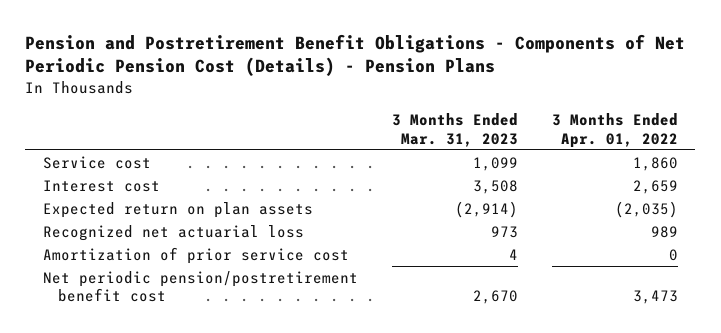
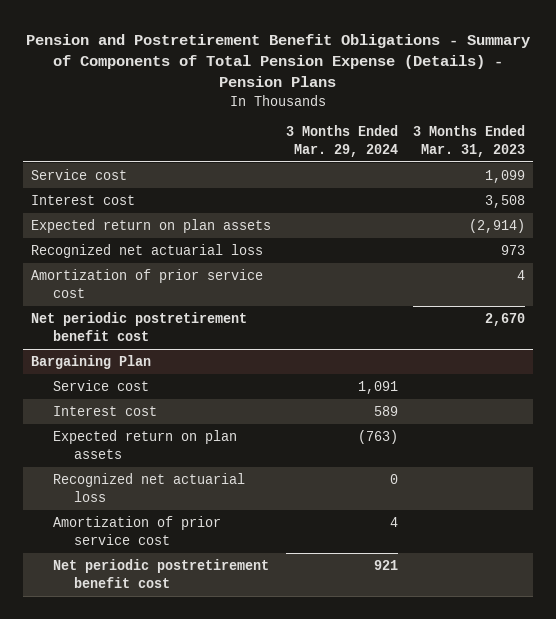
- Pension and Postretirement Benefit Obligations - Components of Net Periodic Pension Cost (Details) - Pension Plans
+ Pension and Postretirement Benefit Obligations - Summary of Components of Total Pension Expense (Details) - Pension Plans
- | 3 Months Ended Mar. 31, 2023 | 3 Months Ended Apr. 01, 2022
+ | 3 Months Ended Mar. 29, 2024 | 3 Months Ended Mar. 31, 2023
- Net periodic pension/postretirement benefit cost | 2,670 | 3,473
+ Net periodic postretirement benefit cost | | 2,670
+ Bargaining Plan
+ Service cost | 1,091 |
+ Interest cost | 589 |
+ Expected return on plan assets | (763) |
+ Recognized net actuarial loss | 0 |
+ Amortization of prior service cost | 4 |
+ Net periodic postretirement benefit cost | 921 |

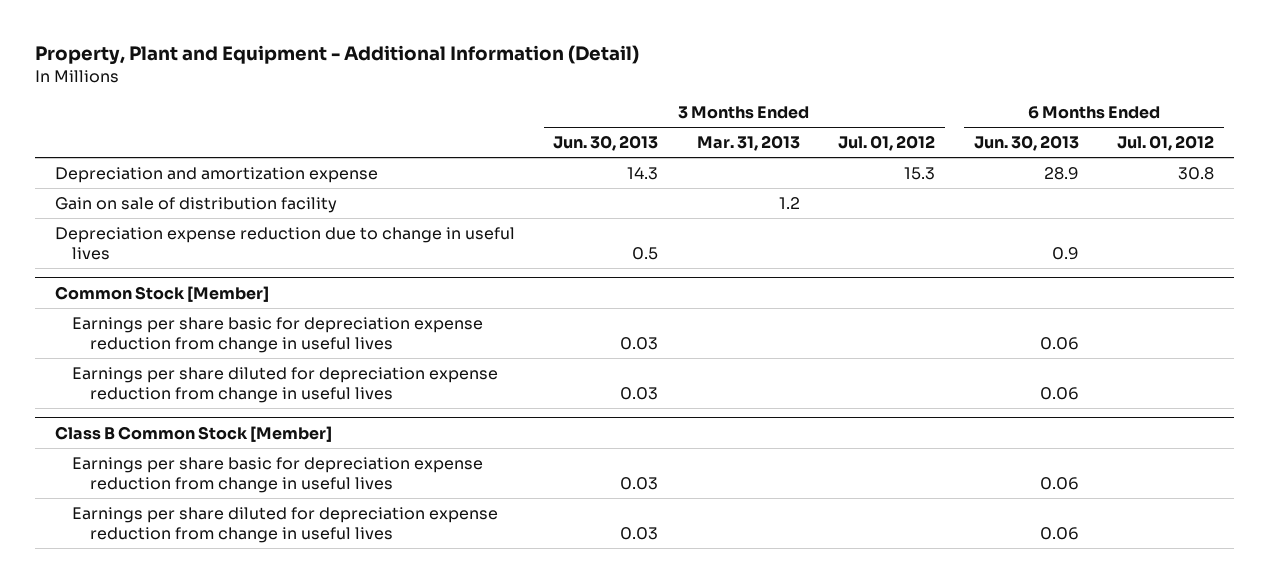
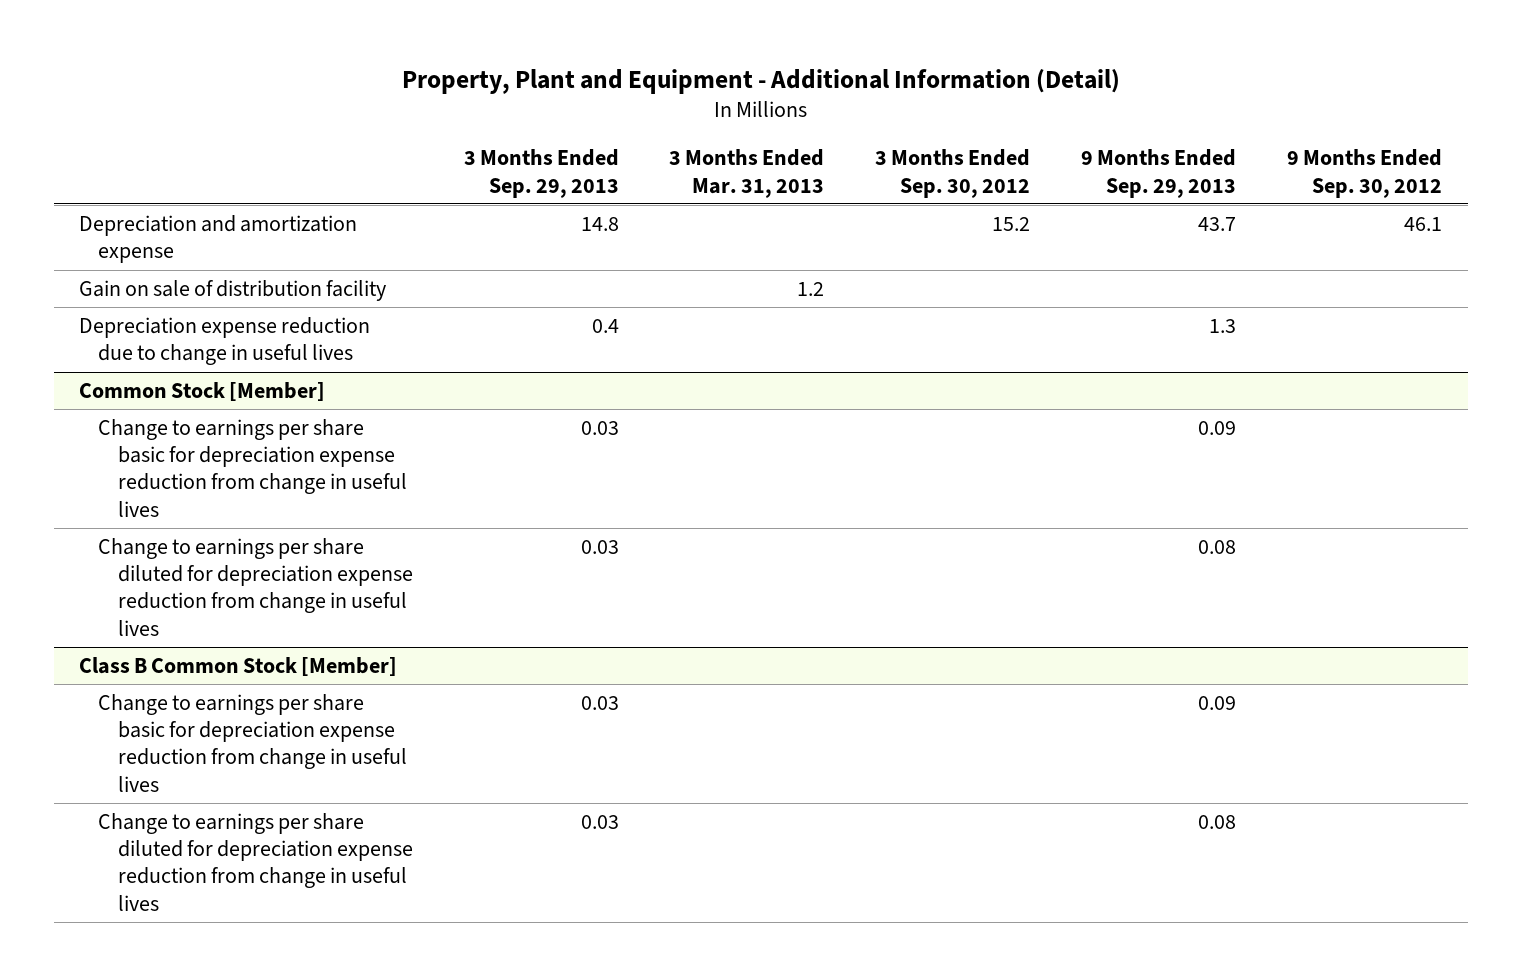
- | 3 Months Ended Jun. 30, 2013 | 3 Months Ended Mar. 31, 2013 | 3 Months Ended Jul. 01, 2012 | 6 Months Ended Jun. 30, 2013 | 6 Months Ended Jul. 01, 2012
+ | 3 Months Ended Sep. 29, 2013 | 3 Months Ended Mar. 31, 2013 | 3 Months Ended Sep. 30, 2012 | 9 Months Ended Sep. 29, 2013 | 9 Months Ended Sep. 30, 2012
@ Common Stock [Member]
- Earnings per share basic for depreciation expense reduction from change in useful lives | 0.03 | | | 0.06 |
- Earnings per share diluted for depreciation expense reduction from change in useful lives | 0.03 | | | 0.06 |
+ Change to earnings per share basic for depreciation expense reduction from change in useful lives | 0.03 | | | 0.09 |
+ Change to earnings per share diluted for depreciation expense reduction from change in useful lives | 0.03 | | | 0.08 |
@ Class B Common Stock [Member]
- Earnings per share basic for depreciation expense reduction from change in useful lives | 0.03 | | | 0.06 |
- Earnings per share diluted for depreciation expense reduction from change in useful lives | 0.03 | | | 0.06 |
+ Change to earnings per share basic for depreciation expense reduction from change in useful lives | 0.03 | | | 0.09 |
+ Change to earnings per share diluted for depreciation expense reduction from change in useful lives | 0.03 | | | 0.08 |

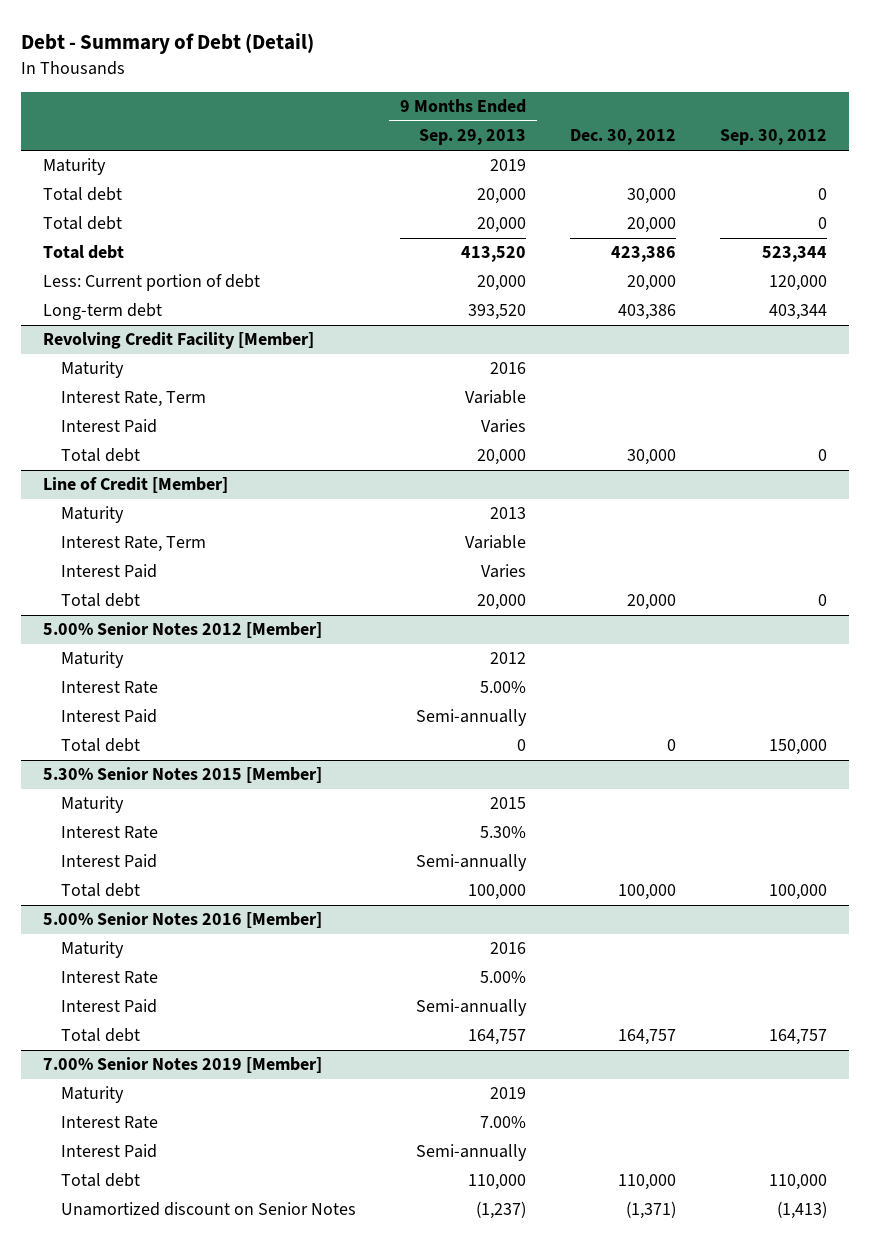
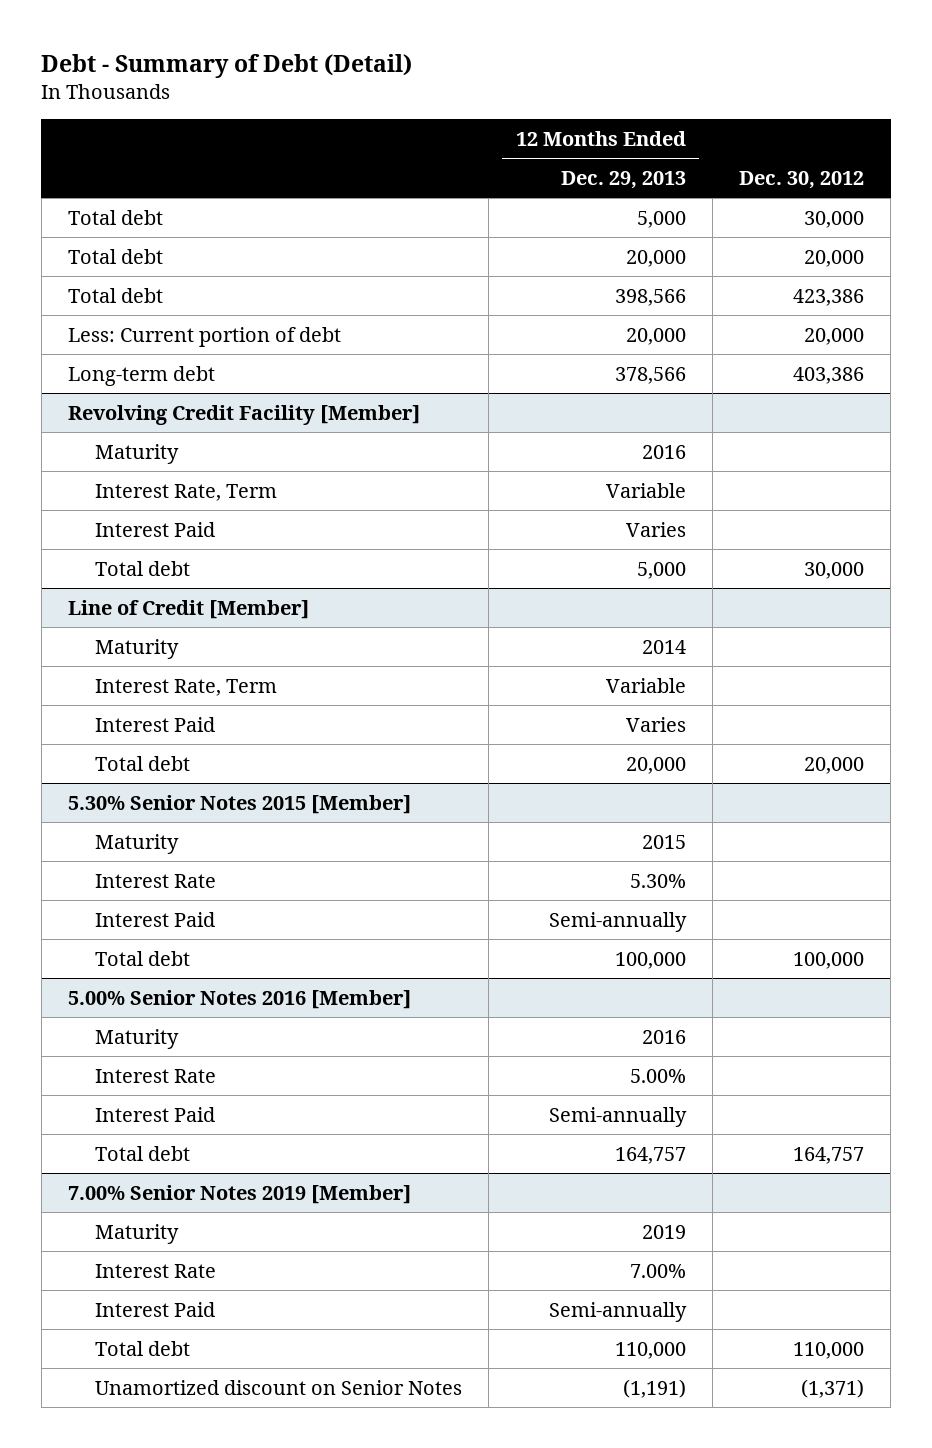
- | 9 Months Ended Sep. 29, 2013 | Dec. 30, 2012 | Sep. 30, 2012
+ | 12 Months Ended Dec. 29, 2013 | Dec. 30, 2012
- Maturity | 2019 | |
- 5.00% Senior Notes 2012 [Member]
- Maturity | 2012 | |
- Interest Rate | 5.00% | |
- Interest Paid | Semi-annually | |
- Total debt | 0 | 0 | 150,000

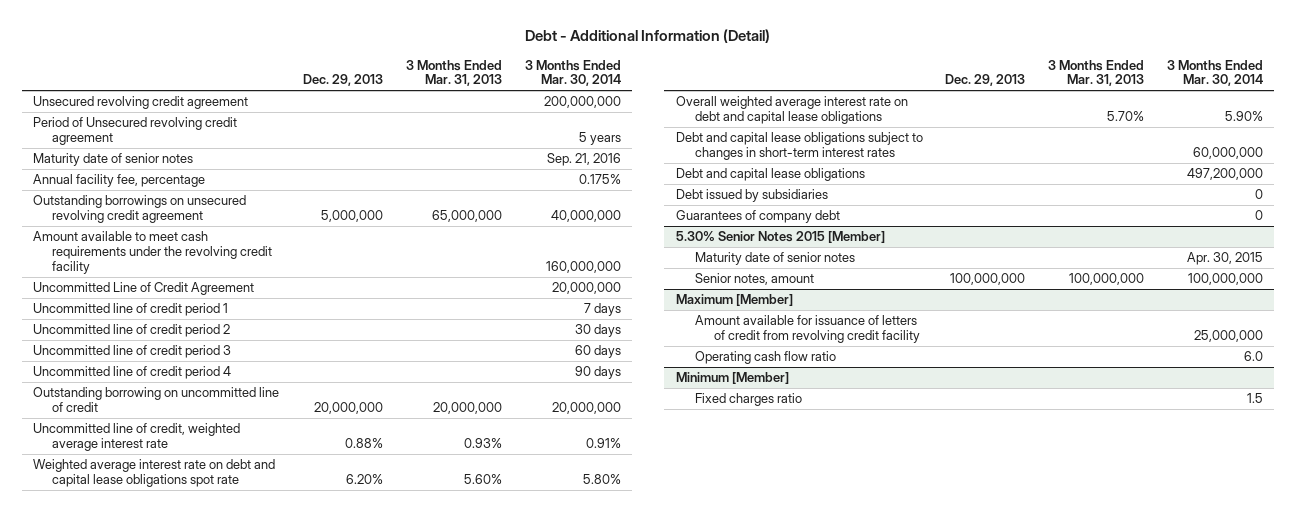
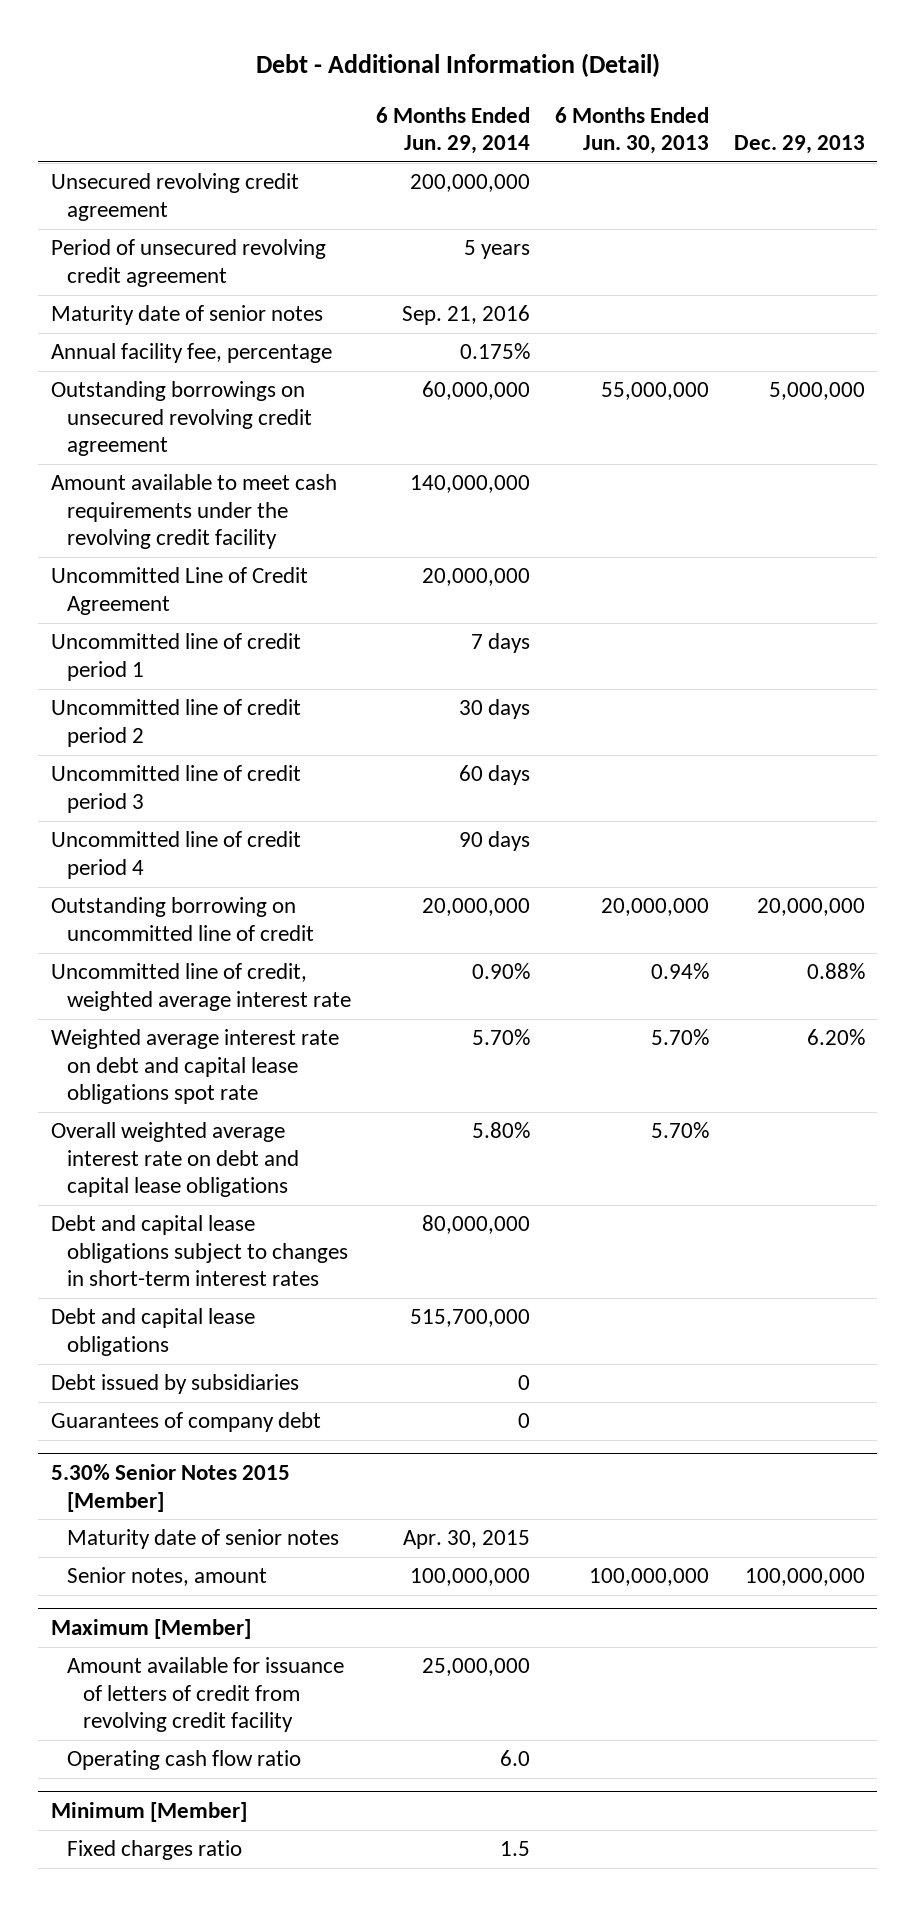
- | Dec. 29, 2013 | 3 Months Ended Mar. 31, 2013 | 3 Months Ended Mar. 30, 2014
+ | 6 Months Ended Jun. 29, 2014 | 6 Months Ended Jun. 30, 2013 | Dec. 29, 2013
- Period of Unsecured revolving credit agreement | | | 5 years
+ Period of unsecured revolving credit agreement | 5 years | |

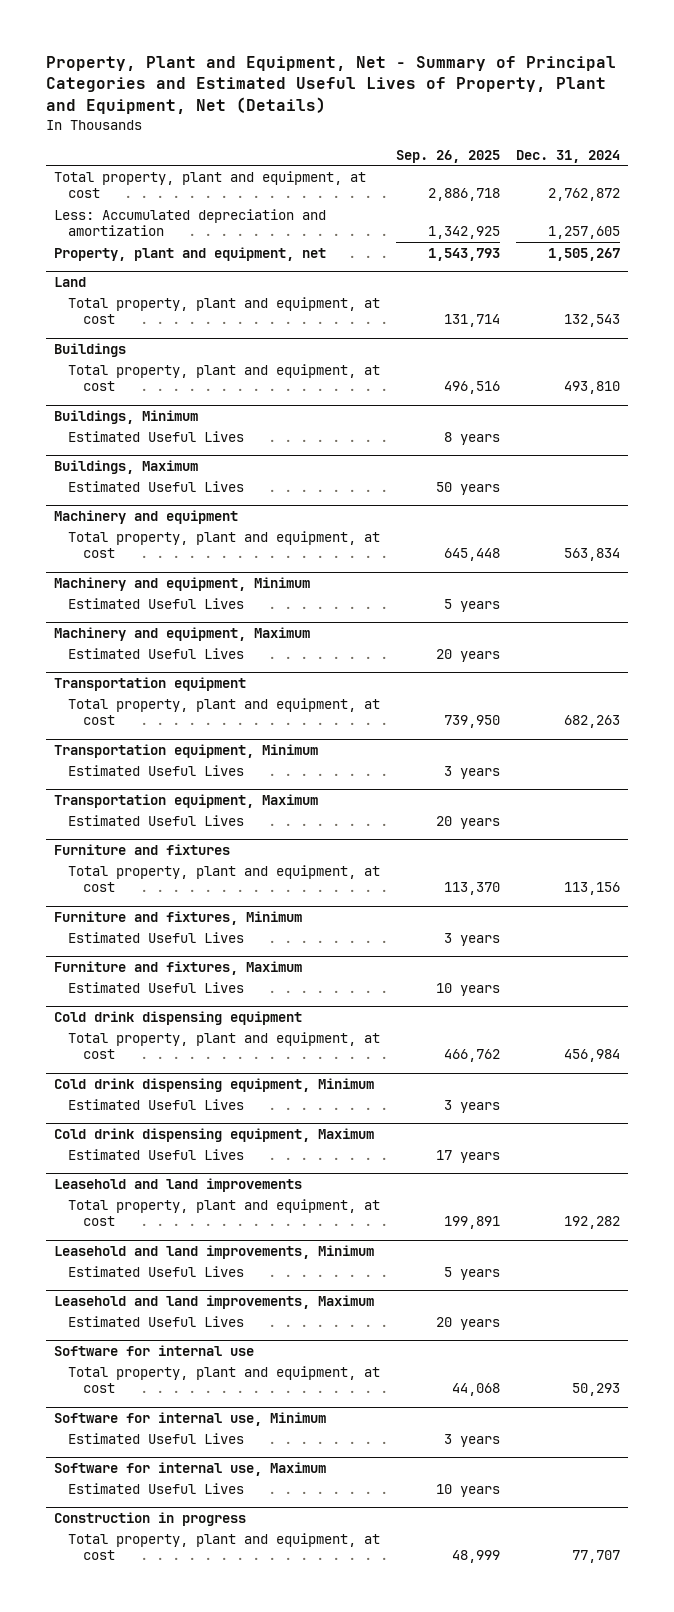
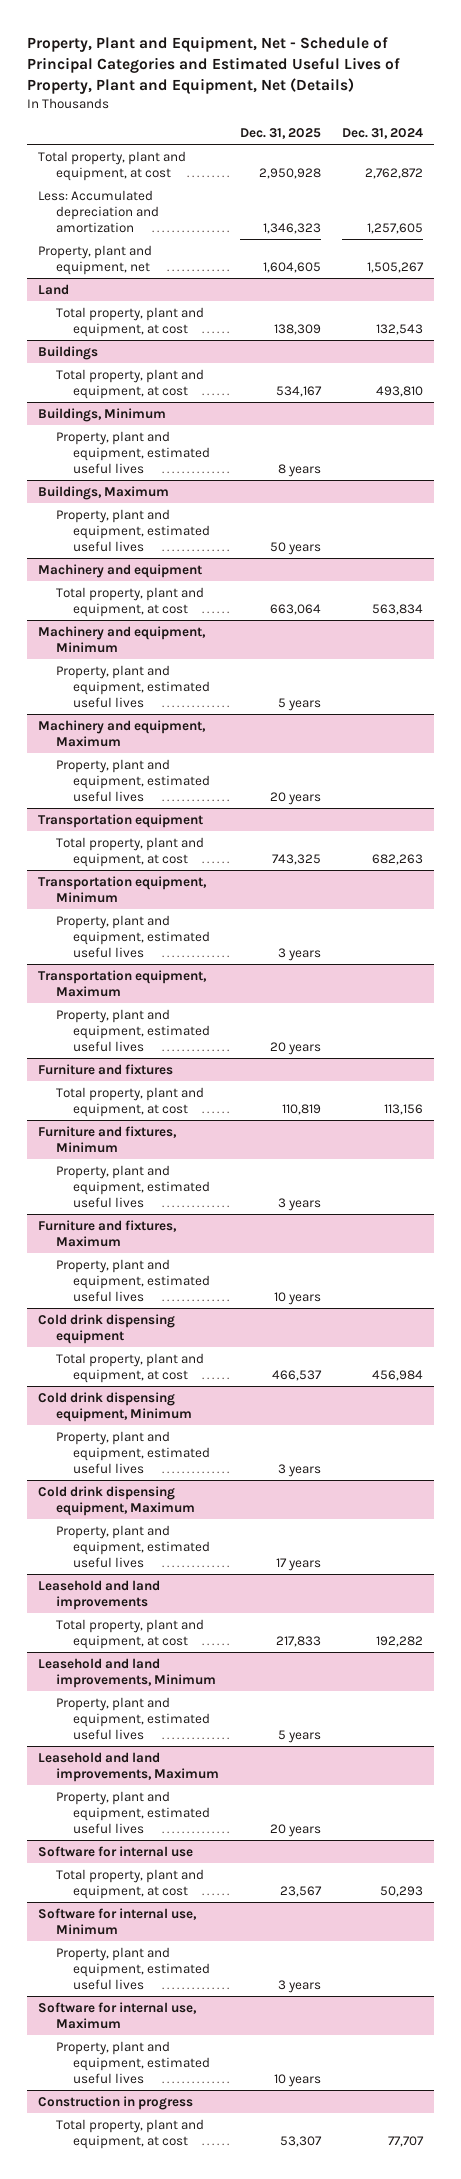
- Property, Plant and Equipment, Net - Summary of Principal Categories and Estimated Useful Lives of Property, Plant and Equipment, Net (Details)
+ Property, Plant and Equipment, Net - Schedule of Principal Categories and Estimated Useful Lives of Property, Plant and Equipment, Net (Details)
- | Sep. 26, 2025 | Dec. 31, 2024
+ | Dec. 31, 2025 | Dec. 31, 2024
@ Buildings, Minimum
- Estimated Useful Lives | 8 years |
+ Property, plant and equipment, estimated useful lives | 8 years |
@ Buildings, Maximum
- Estimated Useful Lives | 50 years |
+ Property, plant and equipment, estimated useful lives | 50 years |
@ Machinery and equipment, Minimum
- Estimated Useful Lives | 5 years |
+ Property, plant and equipment, estimated useful lives | 5 years |
@ Machinery and equipment, Maximum
- Estimated Useful Lives | 20 years |
+ Property, plant and equipment, estimated useful lives | 20 years |
@ Transportation equipment, Minimum
- Estimated Useful Lives | 3 years |
+ Property, plant and equipment, estimated useful lives | 3 years |
@ Transportation equipment, Maximum
- Estimated Useful Lives | 20 years |
+ Property, plant and equipment, estimated useful lives | 20 years |
@ Furniture and fixtures, Minimum
- Estimated Useful Lives | 3 years |
+ Property, plant and equipment, estimated useful lives | 3 years |
@ Furniture and fixtures, Maximum
- Estimated Useful Lives | 10 years |
+ Property, plant and equipment, estimated useful lives | 10 years |
@ Cold drink dispensing equipment, Minimum
- Estimated Useful Lives | 3 years |
+ Property, plant and equipment, estimated useful lives | 3 years |
@ Cold drink dispensing equipment, Maximum
- Estimated Useful Lives | 17 years |
+ Property, plant and equipment, estimated useful lives | 17 years |
@ Leasehold and land improvements, Minimum
- Estimated Useful Lives | 5 years |
+ Property, plant and equipment, estimated useful lives | 5 years |
@ Leasehold and land improvements, Maximum
- Estimated Useful Lives | 20 years |
+ Property, plant and equipment, estimated useful lives | 20 years |
@ Software for internal use, Minimum
- Estimated Useful Lives | 3 years |
+ Property, plant and equipment, estimated useful lives | 3 years |
@ Software for internal use, Maximum
- Estimated Useful Lives | 10 years |
+ Property, plant and equipment, estimated useful lives | 10 years |

